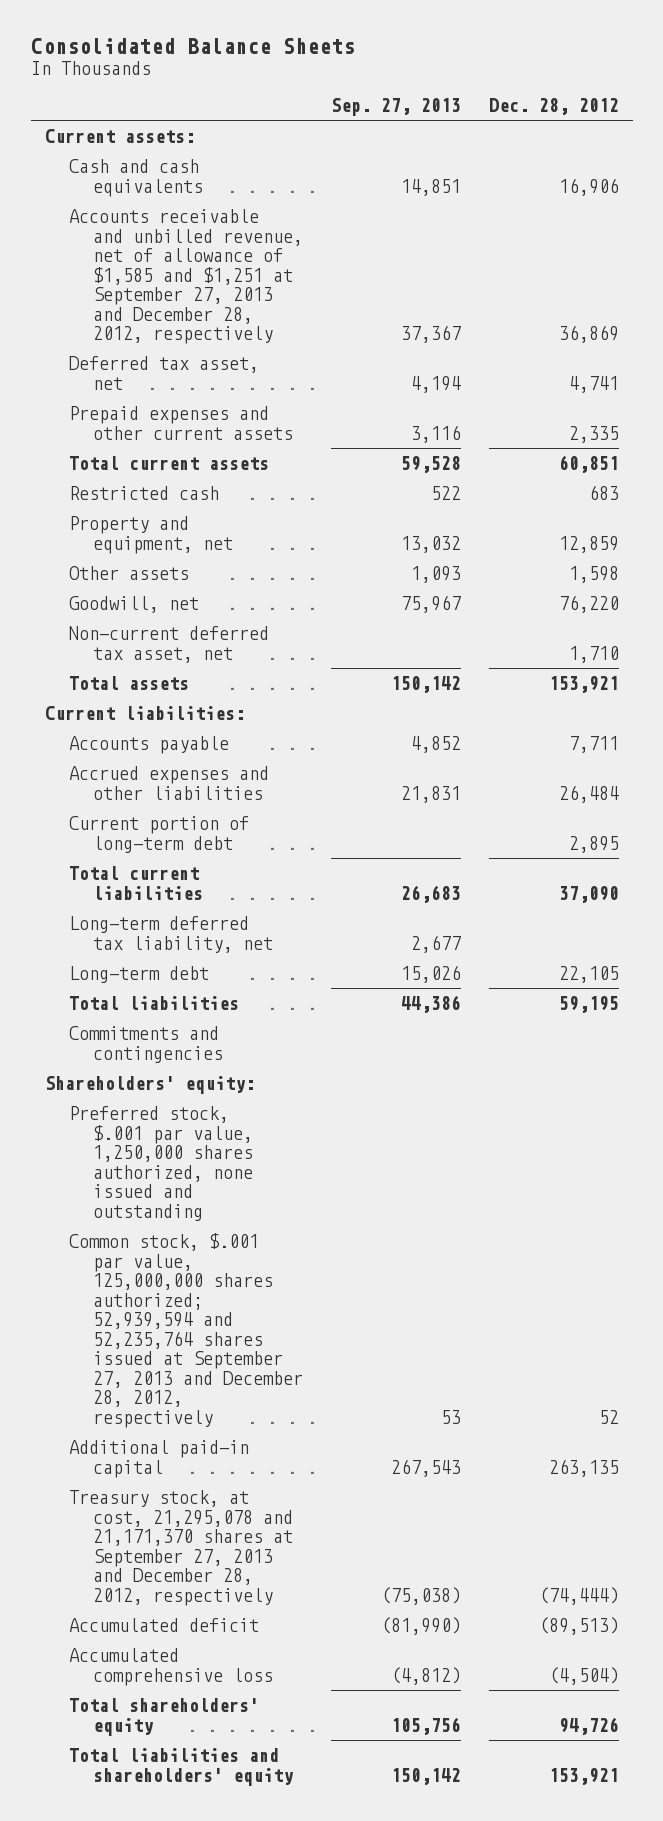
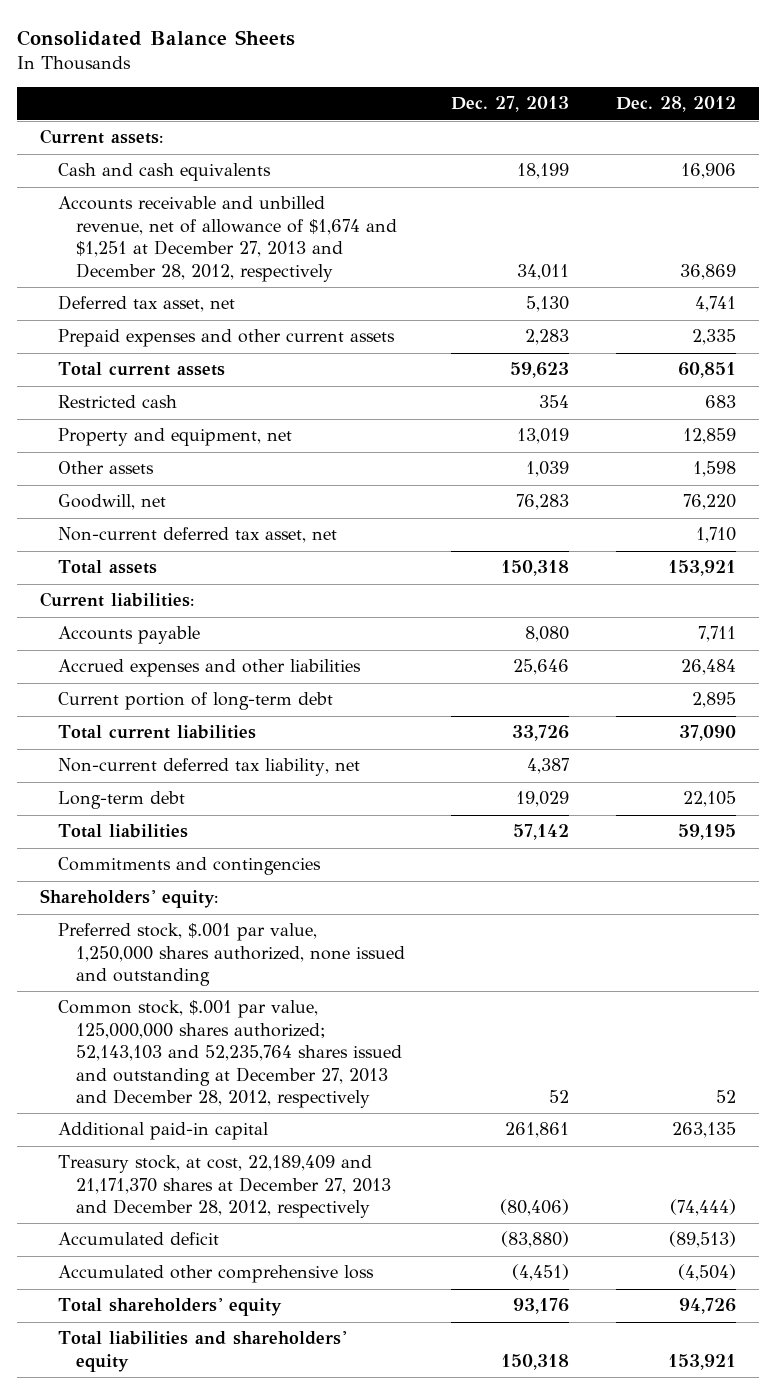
- | Sep. 27, 2013 | Dec. 28, 2012
+ | Dec. 27, 2013 | Dec. 28, 2012
- Accounts receivable and unbilled revenue, net of allowance of $1,585 and $1,251 at September 27, 2013 and December 28, 2012, respectively | 37,367 | 36,869
+ Accounts receivable and unbilled revenue, net of allowance of $1,674 and $1,251 at December 27, 2013 and December 28, 2012, respectively | 34,011 | 36,869
- Long-term deferred tax liability, net | 2,677 |
+ Non-current deferred tax liability, net | 4,387 |
- Common stock, $.001 par value, 125,000,000 shares authorized; 52,939,594 and 52,235,764 shares issued at September 27, 2013 and December 28, 2012, respectively | 53 | 52
+ Common stock, $.001 par value, 125,000,000 shares authorized; 52,143,103 and 52,235,764 shares issued and outstanding at December 27, 2013 and December 28, 2012, respectively | 52 | 52
- Treasury stock, at cost, 21,295,078 and 21,171,370 shares at September 27, 2013 and December 28, 2012, respectively | (75,038) | (74,444)
+ Treasury stock, at cost, 22,189,409 and 21,171,370 shares at December 27, 2013 and December 28, 2012, respectively | (80,406) | (74,444)
- Accumulated comprehensive loss | (4,812) | (4,504)
+ Accumulated other comprehensive loss | (4,451) | (4,504)

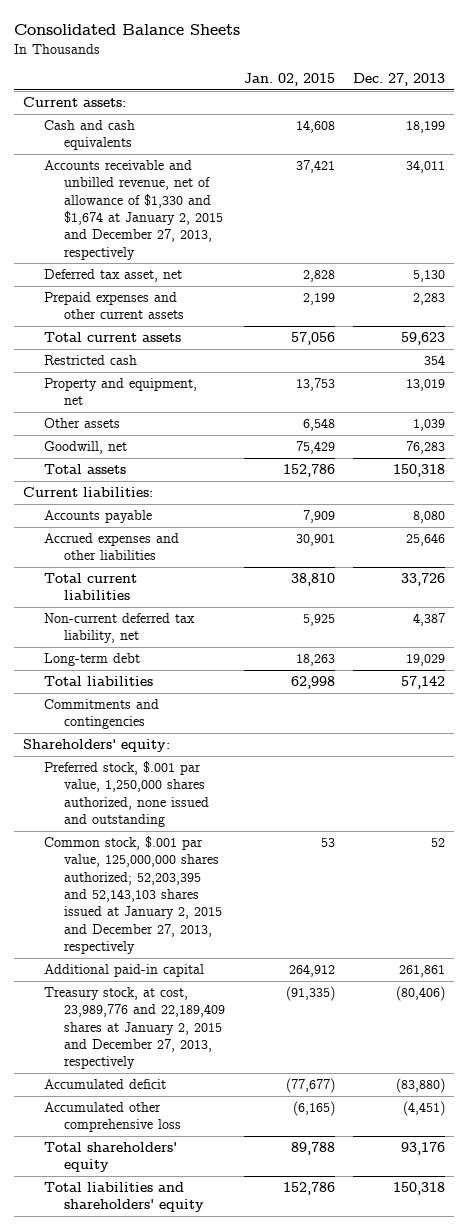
- | Dec. 27, 2013 | Dec. 28, 2012
+ | Jan. 02, 2015 | Dec. 27, 2013
- Accounts receivable and unbilled revenue, net of allowance of $1,674 and $1,251 at December 27, 2013 and December 28, 2012, respectively | 34,011 | 36,869
+ Accounts receivable and unbilled revenue, net of allowance of $1,330 and $1,674 at January 2, 2015 and December 27, 2013, respectively | 37,421 | 34,011
- Non-current deferred tax asset, net | | 1,710
- Current portion of long-term debt | | 2,895
- Common stock, $.001 par value, 125,000,000 shares authorized; 52,143,103 and 52,235,764 shares issued and outstanding at December 27, 2013 and December 28, 2012, respectively | 52 | 52
+ Common stock, $.001 par value, 125,000,000 shares authorized; 52,203,395 and 52,143,103 shares issued at January 2, 2015 and December 27, 2013, respectively | 53 | 52
- Treasury stock, at cost, 22,189,409 and 21,171,370 shares at December 27, 2013 and December 28, 2012, respectively | (80,406) | (74,444)
+ Treasury stock, at cost, 23,989,776 and 22,189,409 shares at January 2, 2015 and December 27, 2013, respectively | (91,335) | (80,406)

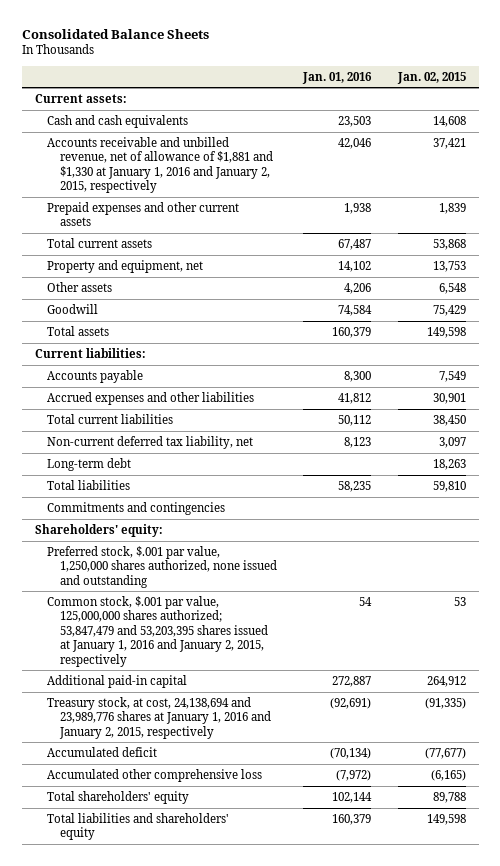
- | Jan. 02, 2015 | Dec. 27, 2013
+ | Jan. 01, 2016 | Jan. 02, 2015
- Accounts receivable and unbilled revenue, net of allowance of $1,330 and $1,674 at January 2, 2015 and December 27, 2013, respectively | 37,421 | 34,011
- Deferred tax asset, net | 2,828 | 5,130
- Prepaid expenses and other current assets | 2,199 | 2,283
- Total current assets | 57,056 | 59,623
- Restricted cash | | 354
+ Accounts receivable and unbilled revenue, net of allowance of $1,881 and $1,330 at January 1, 2016 and January 2, 2015, respectively | 42,046 | 37,421
+ Prepaid expenses and other current assets | 1,938 | 1,839
+ Total current assets | 67,487 | 53,868
- Goodwill, net | 75,429 | 76,283
- Total assets | 152,786 | 150,318
+ Goodwill | 74,584 | 75,429
+ Total assets | 160,379 | 149,598
- Accounts payable | 7,909 | 8,080
+ Accounts payable | 8,300 | 7,549
- Total current liabilities | 38,810 | 33,726
- Non-current deferred tax liability, net | 5,925 | 4,387
+ Total current liabilities | 50,112 | 38,450
+ Non-current deferred tax liability, net | 8,123 | 3,097
- Total liabilities | 62,998 | 57,142
+ Total liabilities | 58,235 | 59,810
- Common stock, $.001 par value, 125,000,000 shares authorized; 52,203,395 and 52,143,103 shares issued at January 2, 2015 and December 27, 2013, respectively | 53 | 52
+ Common stock, $.001 par value, 125,000,000 shares authorized; 53,847,479 and 53,203,395 shares issued at January 1, 2016 and January 2, 2015, respectively | 54 | 53
- Treasury stock, at cost, 23,989,776 and 22,189,409 shares at January 2, 2015 and December 27, 2013, respectively | (91,335) | (80,406)
+ Treasury stock, at cost, 24,138,694 and 23,989,776 shares at January 1, 2016 and January 2, 2015, respectively | (92,691) | (91,335)
- Total liabilities and shareholders' equity | 152,786 | 150,318
+ Total liabilities and shareholders' equity | 160,379 | 149,598

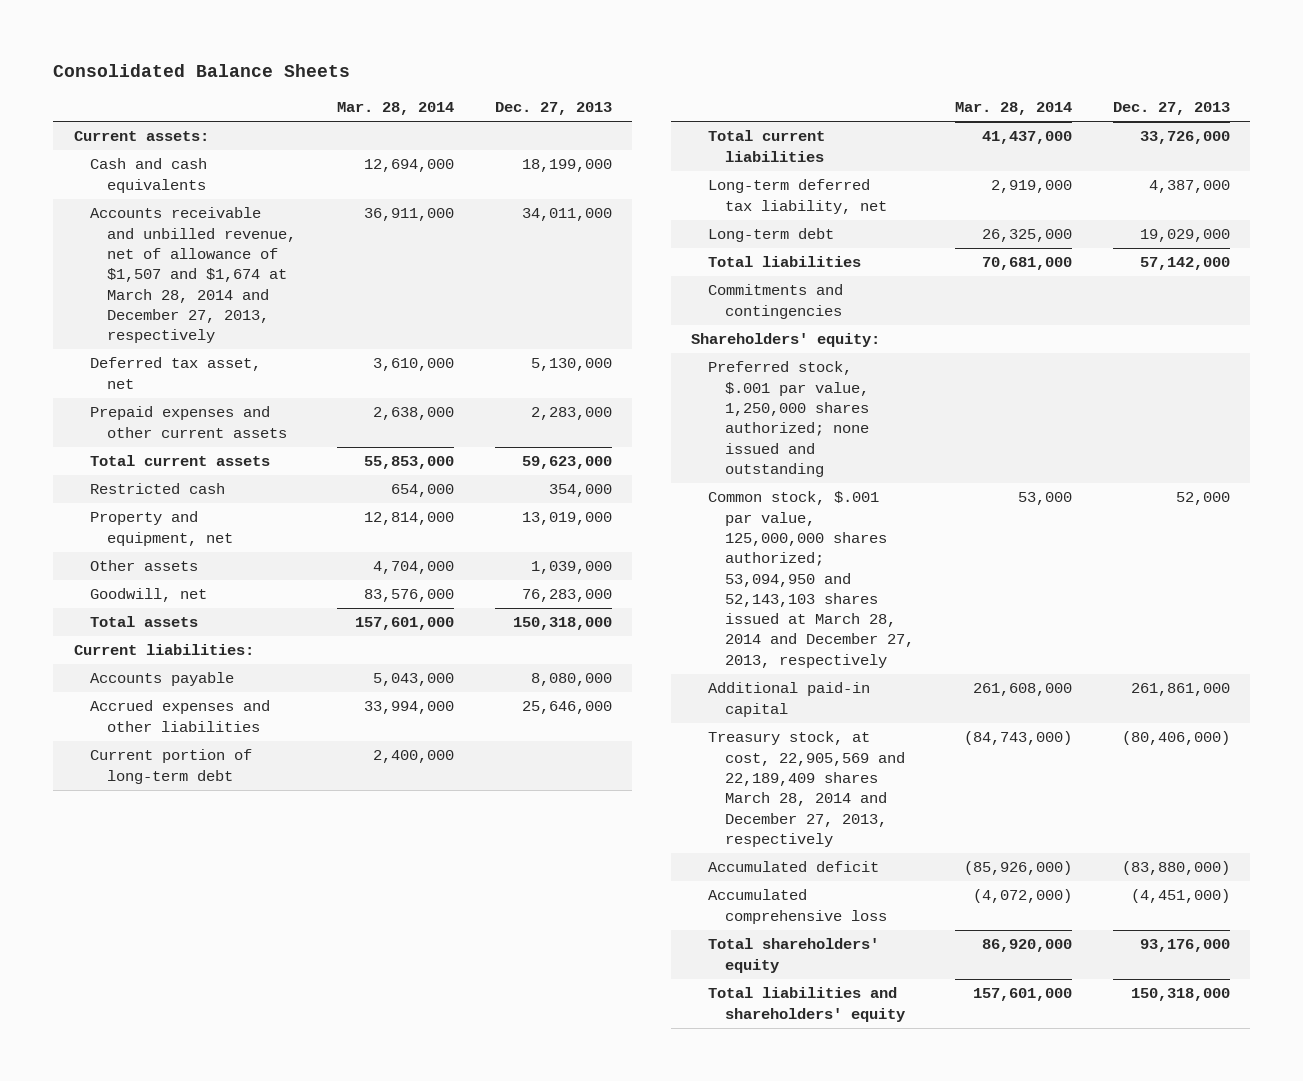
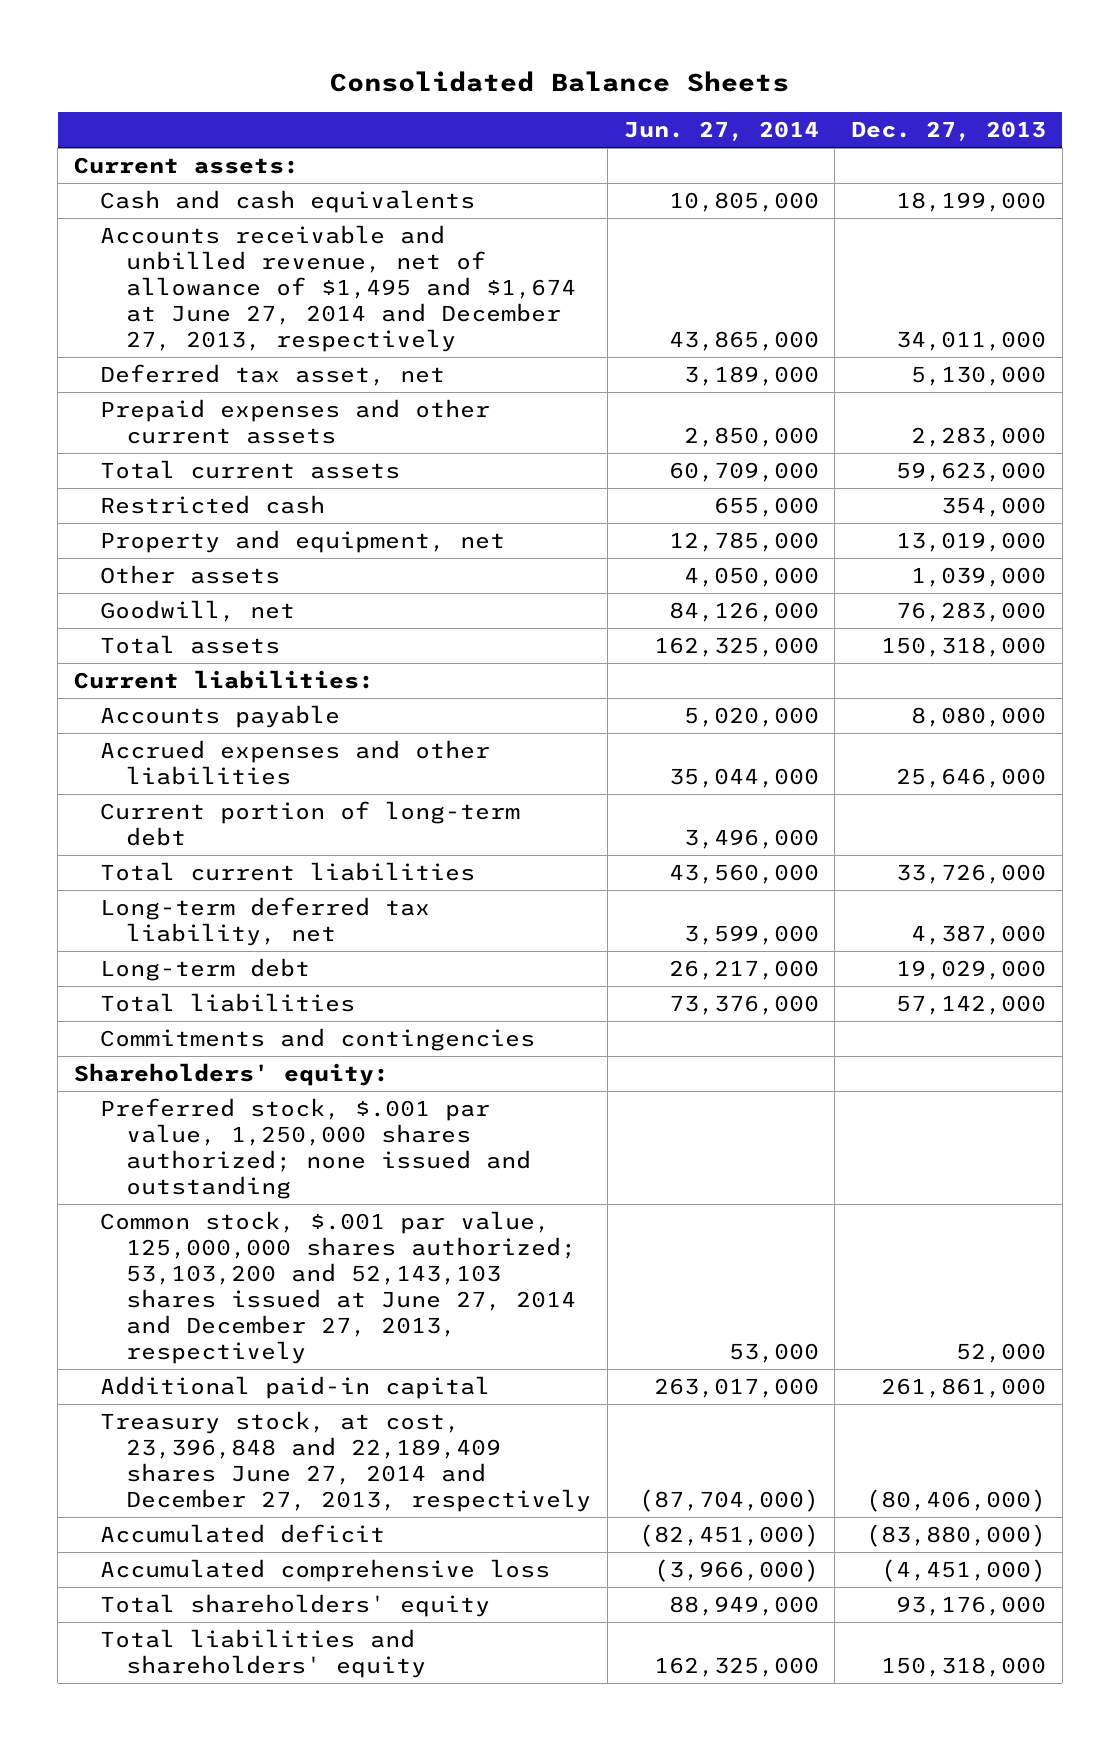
- | Mar. 28, 2014 | Dec. 27, 2013
+ | Jun. 27, 2014 | Dec. 27, 2013
- Accounts receivable and unbilled revenue, net of allowance of $1,507 and $1,674 at March 28, 2014 and December 27, 2013, respectively | 36,911,000 | 34,011,000
+ Accounts receivable and unbilled revenue, net of allowance of $1,495 and $1,674 at June 27, 2014 and December 27, 2013, respectively | 43,865,000 | 34,011,000
- Common stock, $.001 par value, 125,000,000 shares authorized; 53,094,950 and 52,143,103 shares issued at March 28, 2014 and December 27, 2013, respectively | 53,000 | 52,000
+ Common stock, $.001 par value, 125,000,000 shares authorized; 53,103,200 and 52,143,103 shares issued at June 27, 2014 and December 27, 2013, respectively | 53,000 | 52,000
- Treasury stock, at cost, 22,905,569 and 22,189,409 shares March 28, 2014 and December 27, 2013, respectively | (84,743,000) | (80,406,000)
+ Treasury stock, at cost, 23,396,848 and 22,189,409 shares June 27, 2014 and December 27, 2013, respectively | (87,704,000) | (80,406,000)

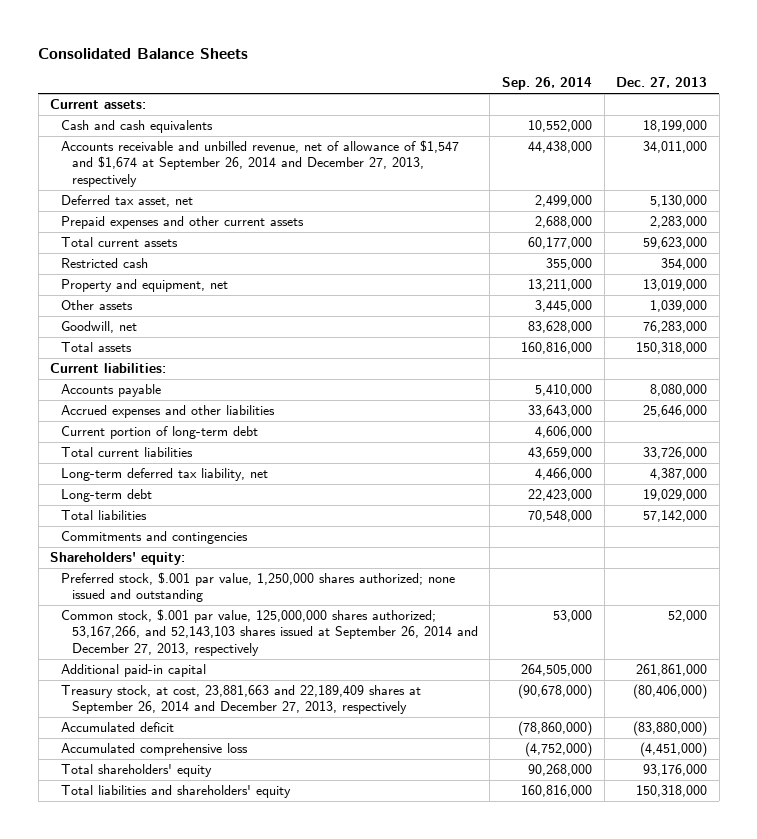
- | Jun. 27, 2014 | Dec. 27, 2013
+ | Sep. 26, 2014 | Dec. 27, 2013
- Accounts receivable and unbilled revenue, net of allowance of $1,495 and $1,674 at June 27, 2014 and December 27, 2013, respectively | 43,865,000 | 34,011,000
+ Accounts receivable and unbilled revenue, net of allowance of $1,547 and $1,674 at September 26, 2014 and December 27, 2013, respectively | 44,438,000 | 34,011,000
- Common stock, $.001 par value, 125,000,000 shares authorized; 53,103,200 and 52,143,103 shares issued at June 27, 2014 and December 27, 2013, respectively | 53,000 | 52,000
+ Common stock, $.001 par value, 125,000,000 shares authorized; 53,167,266, and 52,143,103 shares issued at September 26, 2014 and December 27, 2013, respectively | 53,000 | 52,000
- Treasury stock, at cost, 23,396,848 and 22,189,409 shares June 27, 2014 and December 27, 2013, respectively | (87,704,000) | (80,406,000)
+ Treasury stock, at cost, 23,881,663 and 22,189,409 shares at September 26, 2014 and December 27, 2013, respectively | (90,678,000) | (80,406,000)

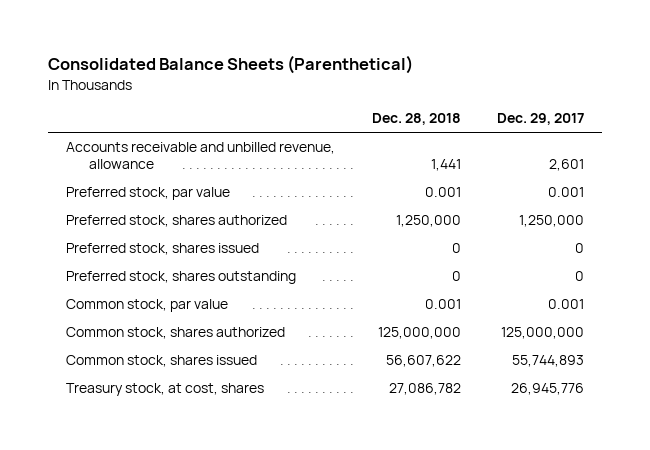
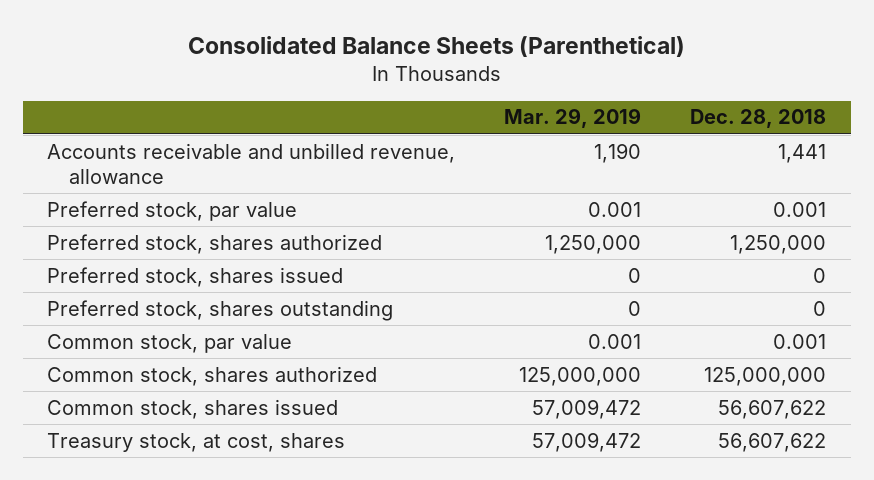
- | Dec. 28, 2018 | Dec. 29, 2017
+ | Mar. 29, 2019 | Dec. 28, 2018
- Treasury stock, at cost, shares | 27,086,782 | 26,945,776
+ Treasury stock, at cost, shares | 57,009,472 | 56,607,622

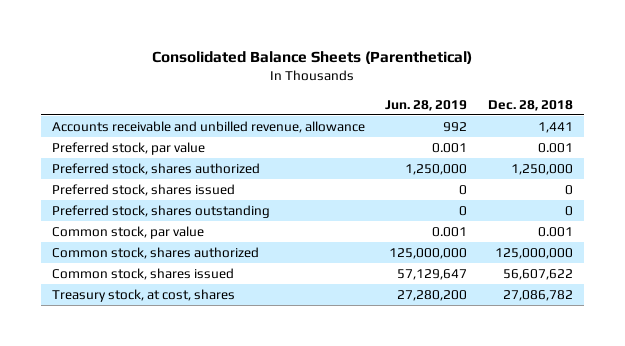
- | Mar. 29, 2019 | Dec. 28, 2018
+ | Jun. 28, 2019 | Dec. 28, 2018
- Treasury stock, at cost, shares | 57,009,472 | 56,607,622
+ Treasury stock, at cost, shares | 27,280,200 | 27,086,782

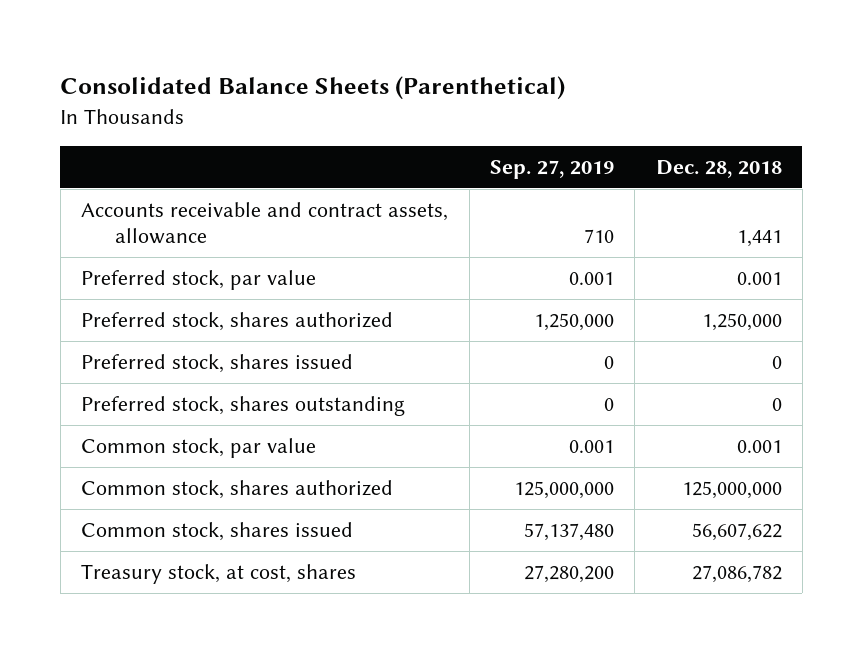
- | Jun. 28, 2019 | Dec. 28, 2018
+ | Sep. 27, 2019 | Dec. 28, 2018
- Accounts receivable and unbilled revenue, allowance | 992 | 1,441
+ Accounts receivable and contract assets, allowance | 710 | 1,441

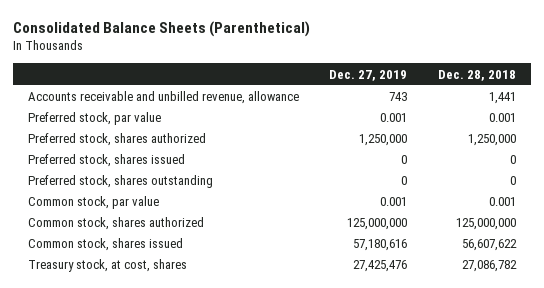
- | Sep. 27, 2019 | Dec. 28, 2018
+ | Dec. 27, 2019 | Dec. 28, 2018
- Accounts receivable and contract assets, allowance | 710 | 1,441
+ Accounts receivable and unbilled revenue, allowance | 743 | 1,441

